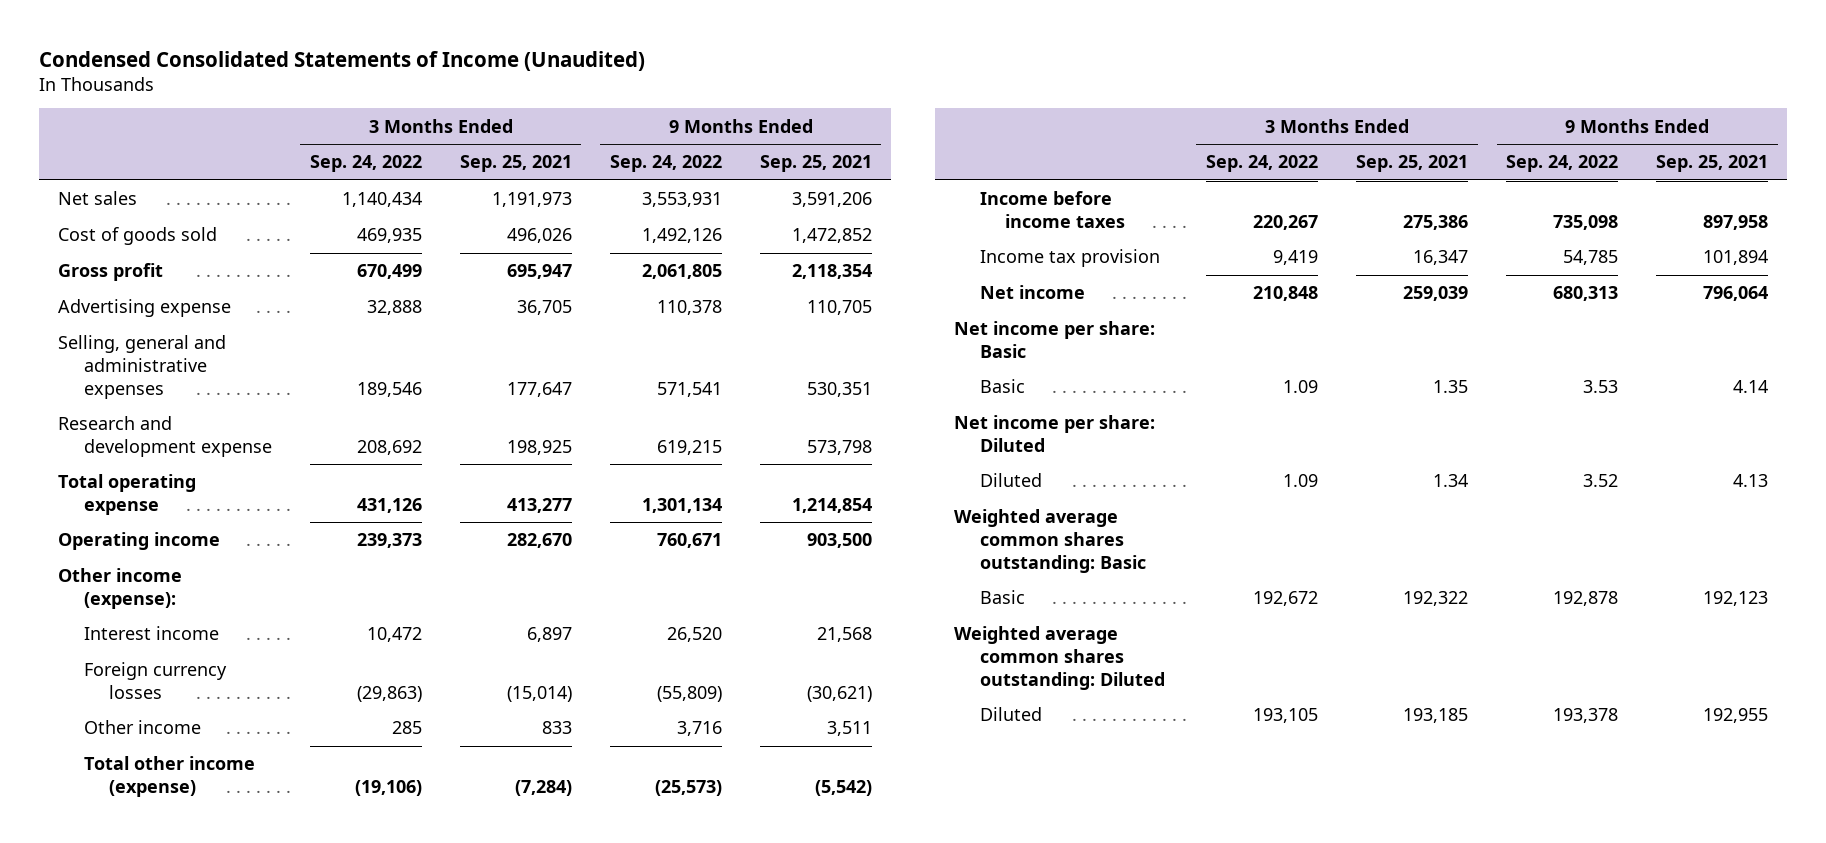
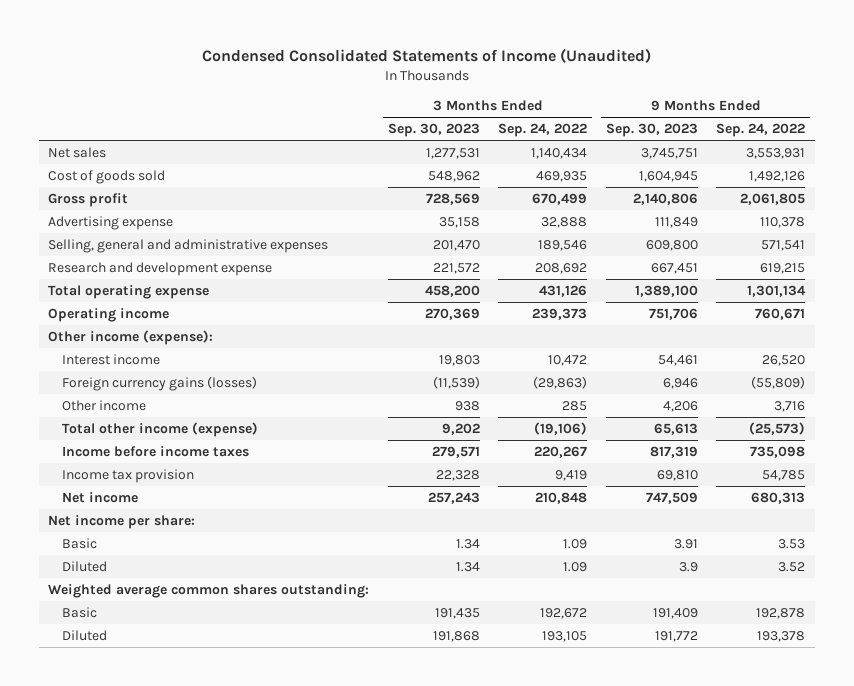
- | 3 Months Ended Sep. 24, 2022 | 3 Months Ended Sep. 25, 2021 | 9 Months Ended Sep. 24, 2022 | 9 Months Ended Sep. 25, 2021
+ | 3 Months Ended Sep. 30, 2023 | 3 Months Ended Sep. 24, 2022 | 9 Months Ended Sep. 30, 2023 | 9 Months Ended Sep. 24, 2022
- Foreign currency losses | (29,863) | (15,014) | (55,809) | (30,621)
+ Foreign currency gains (losses) | (11,539) | (29,863) | 6,946 | (55,809)
- Net income per share: Basic
+ Net income per share:
- Net income per share: Diluted
- Weighted average common shares outstanding: Basic
+ Weighted average common shares outstanding:
- Weighted average common shares outstanding: Diluted

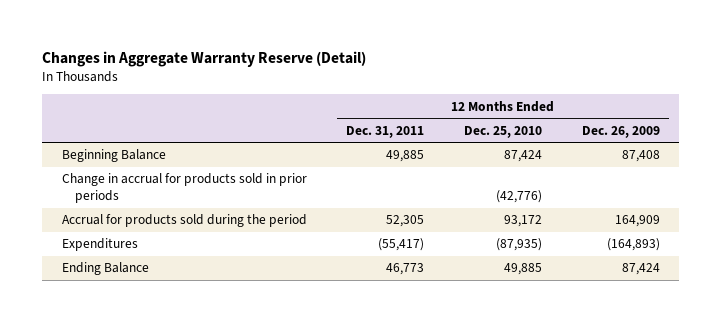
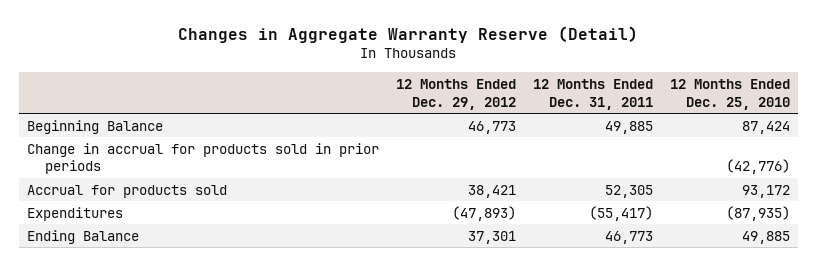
- | 12 Months Ended Dec. 31, 2011 | 12 Months Ended Dec. 25, 2010 | 12 Months Ended Dec. 26, 2009
+ | 12 Months Ended Dec. 29, 2012 | 12 Months Ended Dec. 31, 2011 | 12 Months Ended Dec. 25, 2010
- Accrual for products sold during the period | 52,305 | 93,172 | 164,909
+ Accrual for products sold | 38,421 | 52,305 | 93,172

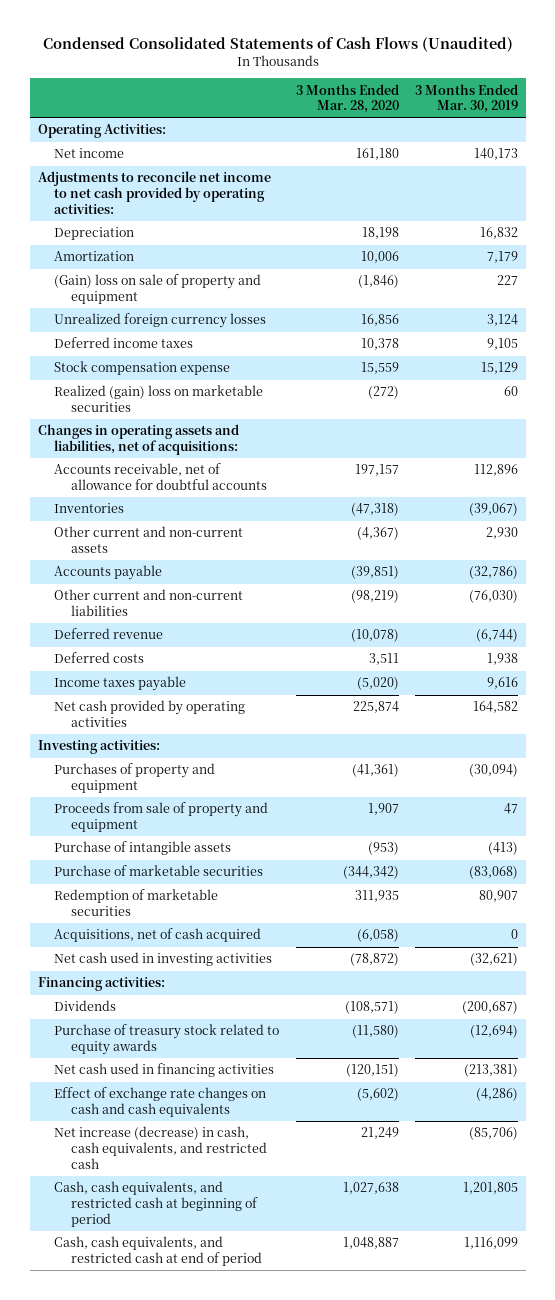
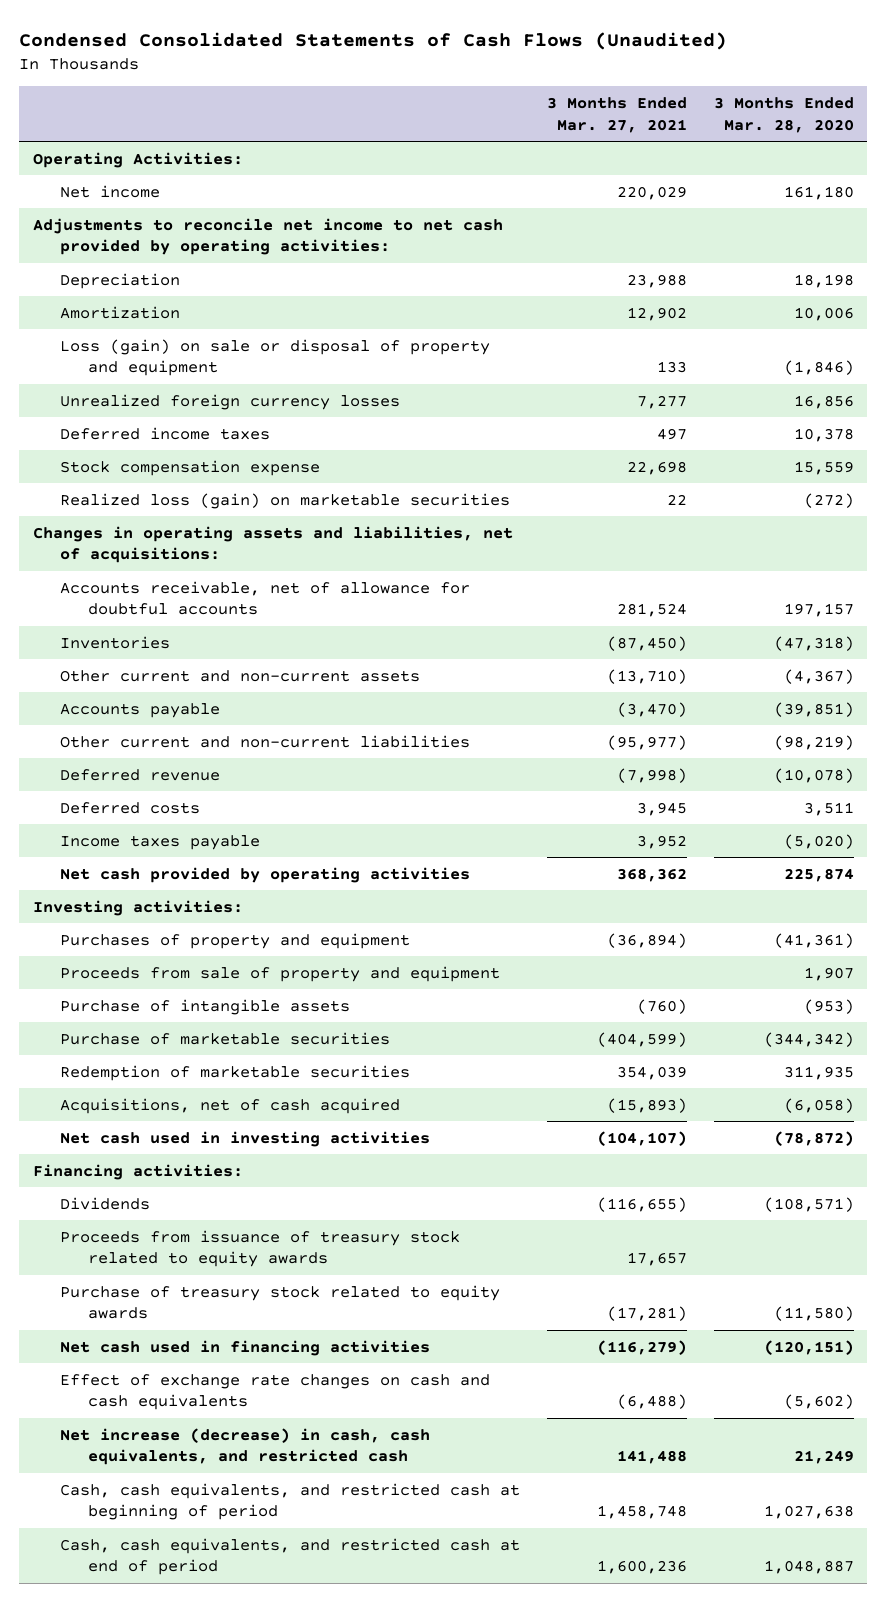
- | 3 Months Ended Mar. 28, 2020 | 3 Months Ended Mar. 30, 2019
+ | 3 Months Ended Mar. 27, 2021 | 3 Months Ended Mar. 28, 2020
- (Gain) loss on sale of property and equipment | (1,846) | 227
+ Loss (gain) on sale or disposal of property and equipment | 133 | (1,846)
- Realized (gain) loss on marketable securities | (272) | 60
+ Realized loss (gain) on marketable securities | 22 | (272)
+ Proceeds from issuance of treasury stock related to equity awards | 17,657 |

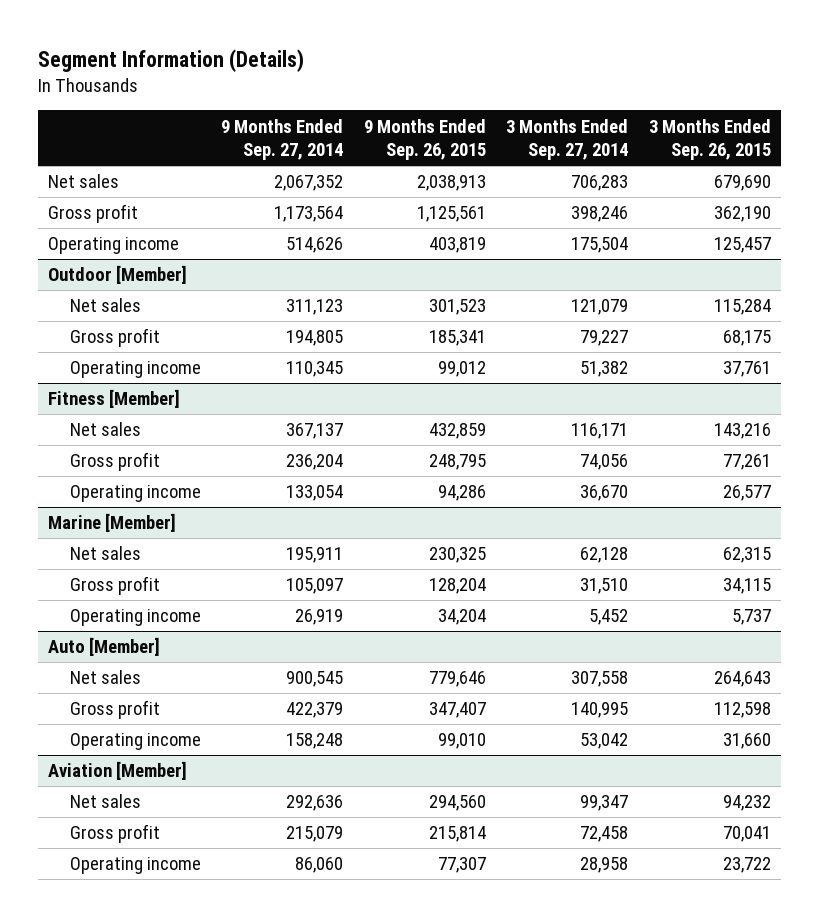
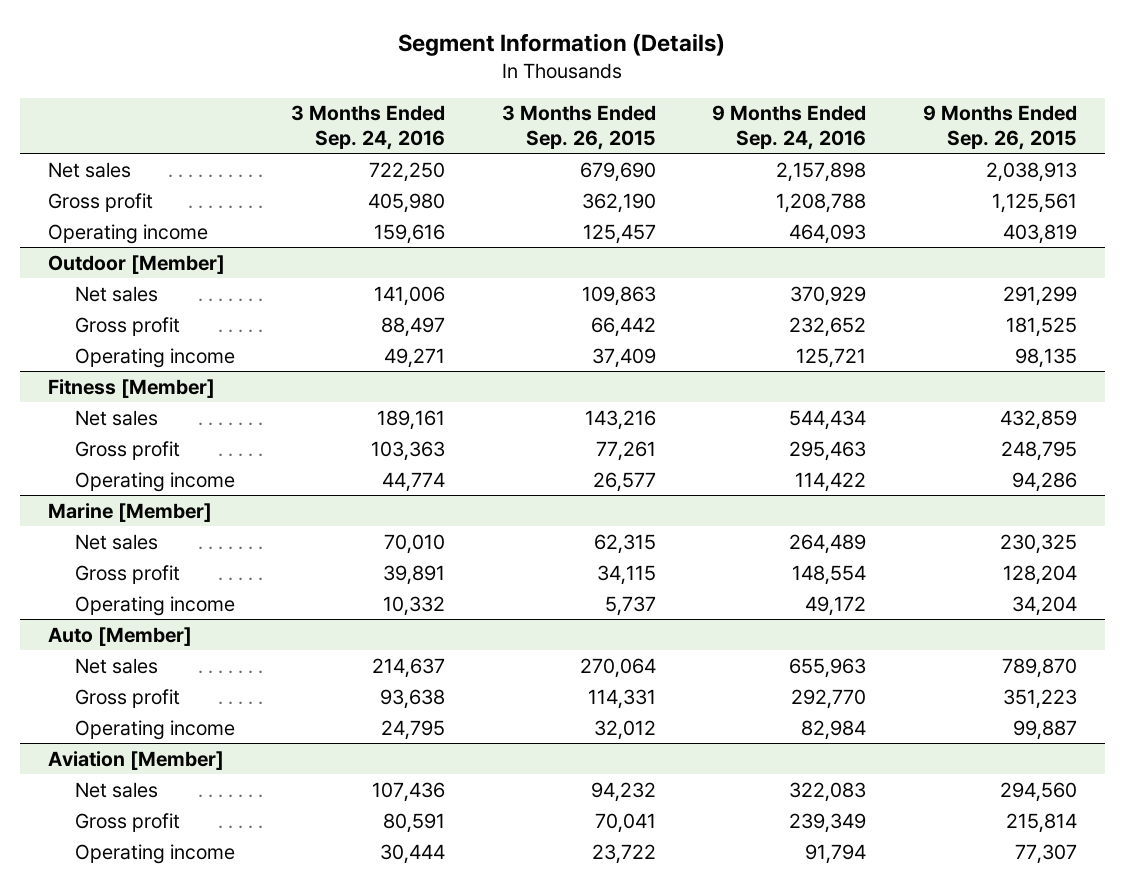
- | 9 Months Ended Sep. 27, 2014 | 9 Months Ended Sep. 26, 2015 | 3 Months Ended Sep. 27, 2014 | 3 Months Ended Sep. 26, 2015
+ | 3 Months Ended Sep. 24, 2016 | 3 Months Ended Sep. 26, 2015 | 9 Months Ended Sep. 24, 2016 | 9 Months Ended Sep. 26, 2015
@ Outdoor [Member]
- Net sales | 311,123 | 301,523 | 121,079 | 115,284
- Gross profit | 194,805 | 185,341 | 79,227 | 68,175
- Operating income | 110,345 | 99,012 | 51,382 | 37,761
+ Net sales | 141,006 | 109,863 | 370,929 | 291,299
+ Gross profit | 88,497 | 66,442 | 232,652 | 181,525
+ Operating income | 49,271 | 37,409 | 125,721 | 98,135
@ Auto [Member]
- Net sales | 900,545 | 779,646 | 307,558 | 264,643
- Gross profit | 422,379 | 347,407 | 140,995 | 112,598
- Operating income | 158,248 | 99,010 | 53,042 | 31,660
+ Net sales | 214,637 | 270,064 | 655,963 | 789,870
+ Gross profit | 93,638 | 114,331 | 292,770 | 351,223
+ Operating income | 24,795 | 32,012 | 82,984 | 99,887

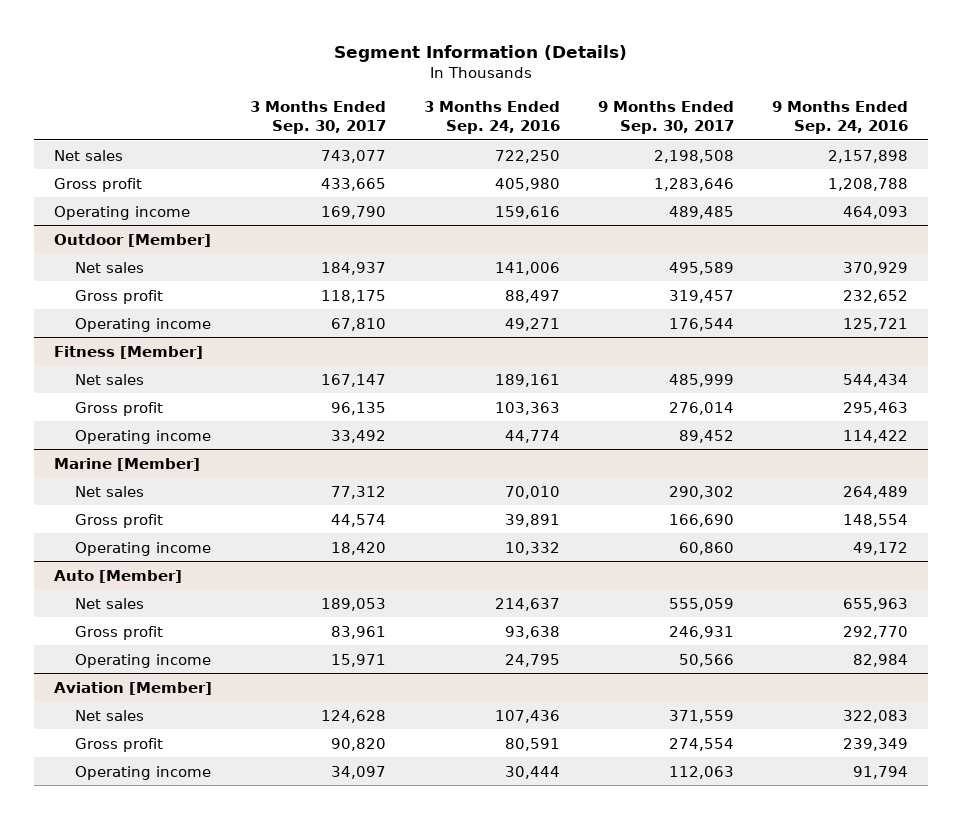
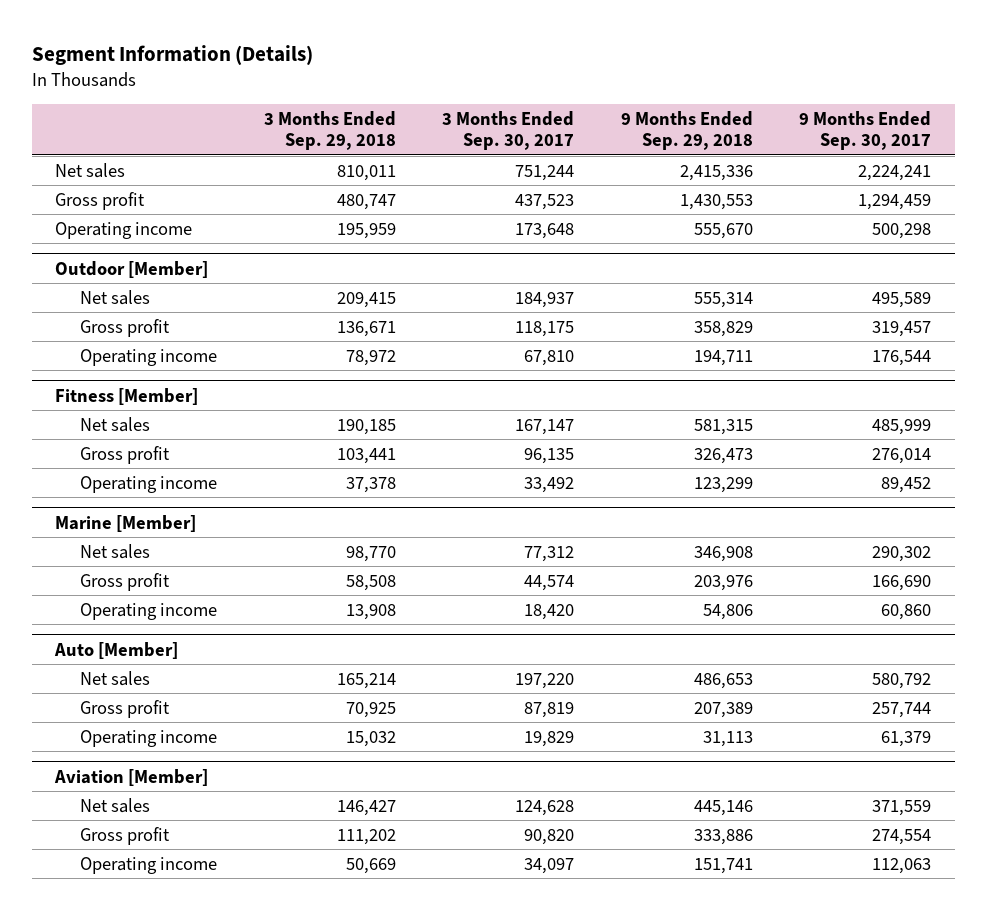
- | 3 Months Ended Sep. 30, 2017 | 3 Months Ended Sep. 24, 2016 | 9 Months Ended Sep. 30, 2017 | 9 Months Ended Sep. 24, 2016
+ | 3 Months Ended Sep. 29, 2018 | 3 Months Ended Sep. 30, 2017 | 9 Months Ended Sep. 29, 2018 | 9 Months Ended Sep. 30, 2017
- Net sales | 743,077 | 722,250 | 2,198,508 | 2,157,898
- Gross profit | 433,665 | 405,980 | 1,283,646 | 1,208,788
- Operating income | 169,790 | 159,616 | 489,485 | 464,093
+ Net sales | 810,011 | 751,244 | 2,415,336 | 2,224,241
+ Gross profit | 480,747 | 437,523 | 1,430,553 | 1,294,459
+ Operating income | 195,959 | 173,648 | 555,670 | 500,298
@ Auto [Member]
- Net sales | 189,053 | 214,637 | 555,059 | 655,963
- Gross profit | 83,961 | 93,638 | 246,931 | 292,770
- Operating income | 15,971 | 24,795 | 50,566 | 82,984
+ Net sales | 165,214 | 197,220 | 486,653 | 580,792
+ Gross profit | 70,925 | 87,819 | 207,389 | 257,744
+ Operating income | 15,032 | 19,829 | 31,113 | 61,379

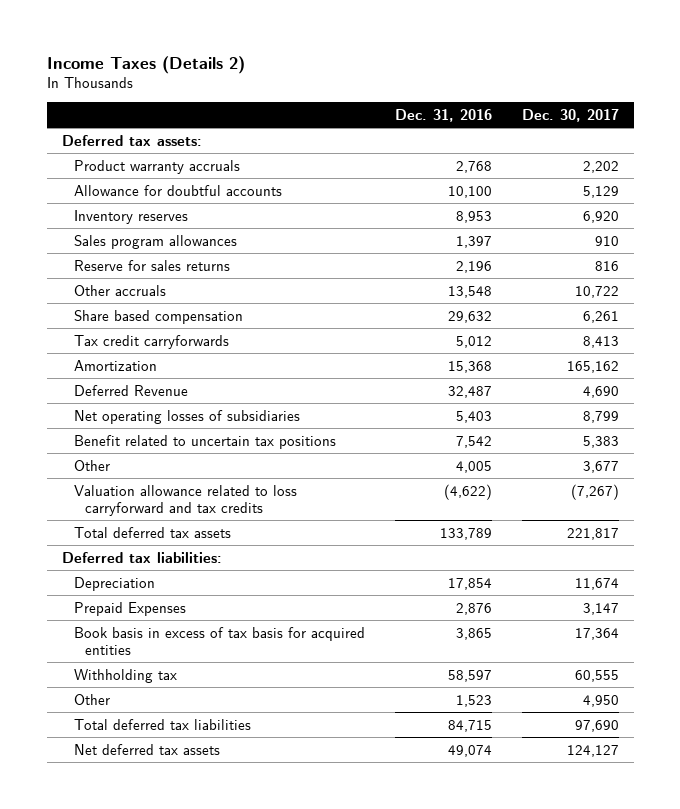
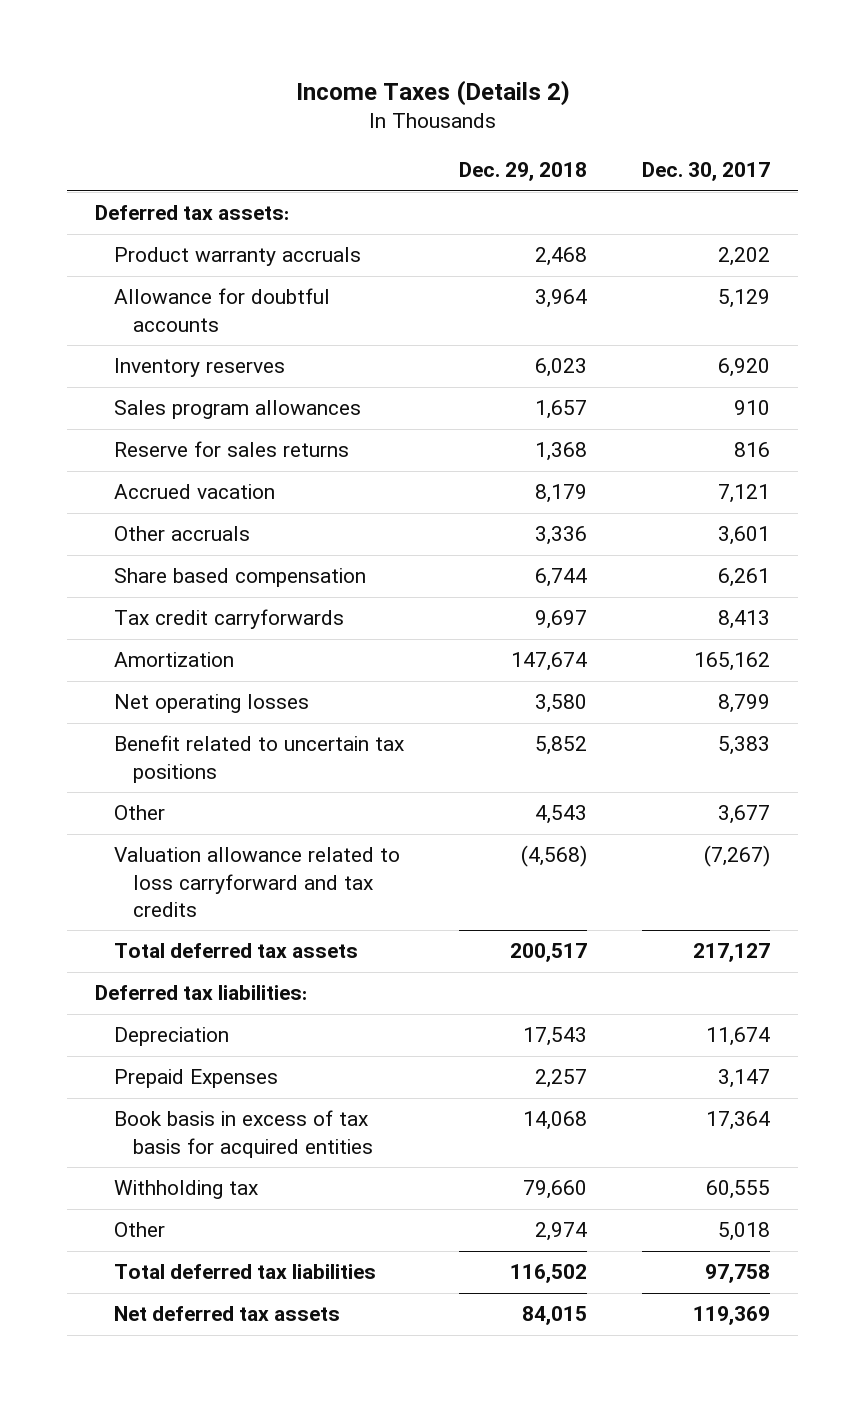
- | Dec. 31, 2016 | Dec. 30, 2017
+ | Dec. 29, 2018 | Dec. 30, 2017
- Other accruals | 13,548 | 10,722
+ Accrued vacation | 8,179 | 7,121
+ Other accruals | 3,336 | 3,601
- Deferred Revenue | 32,487 | 4,690
- Net operating losses of subsidiaries | 5,403 | 8,799
+ Net operating losses | 3,580 | 8,799
- Total deferred tax assets | 133,789 | 221,817
+ Total deferred tax assets | 200,517 | 217,127
- Other | 1,523 | 4,950
- Total deferred tax liabilities | 84,715 | 97,690
- Net deferred tax assets | 49,074 | 124,127
+ Other | 2,974 | 5,018
+ Total deferred tax liabilities | 116,502 | 97,758
+ Net deferred tax assets | 84,015 | 119,369

